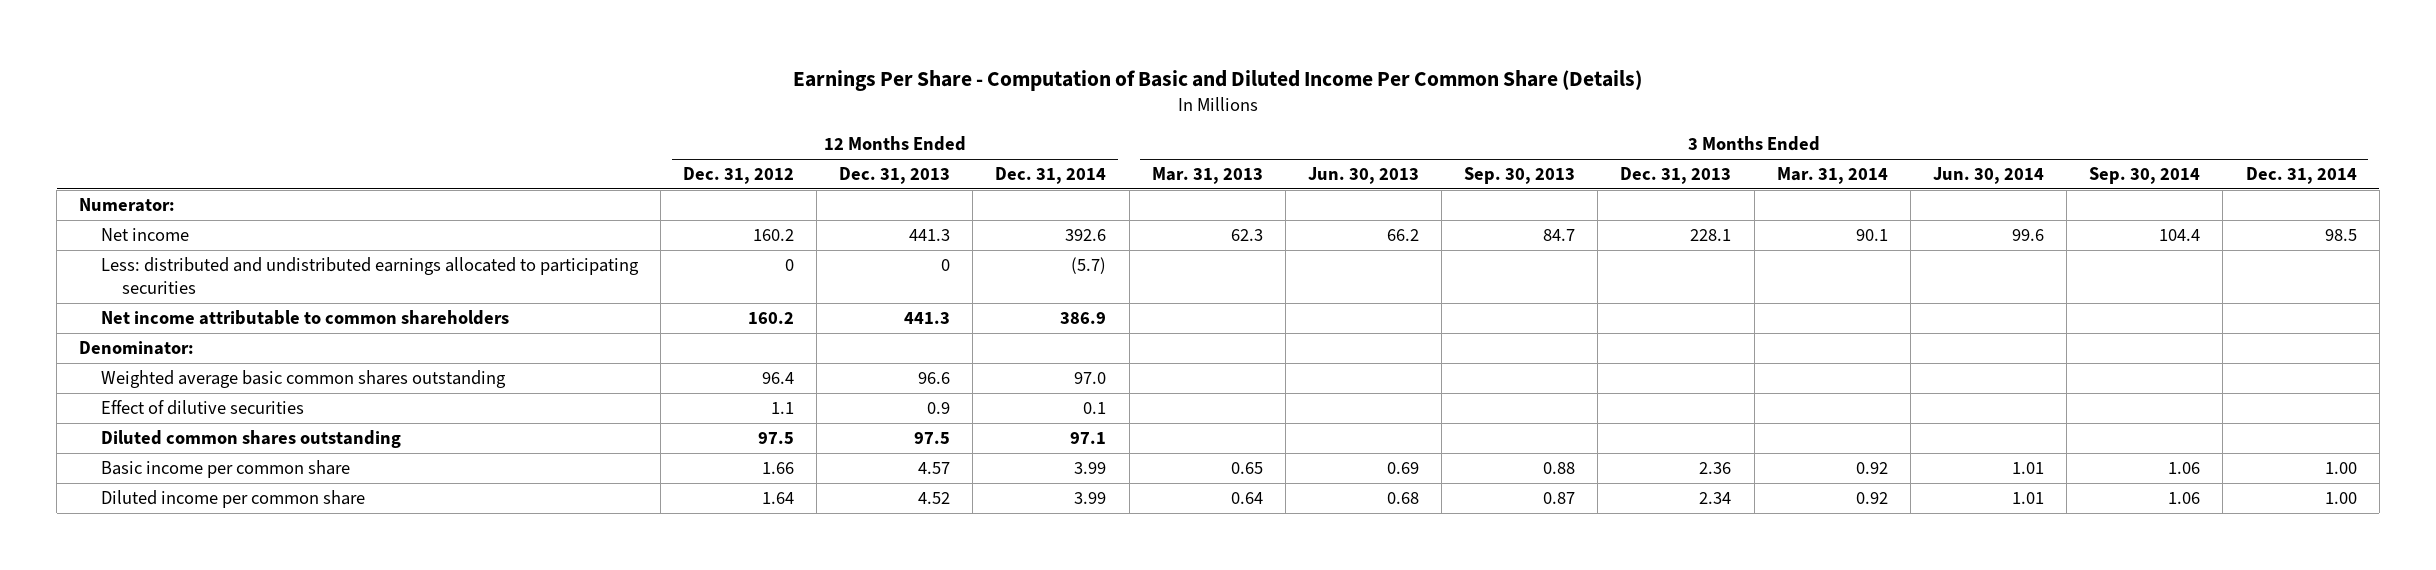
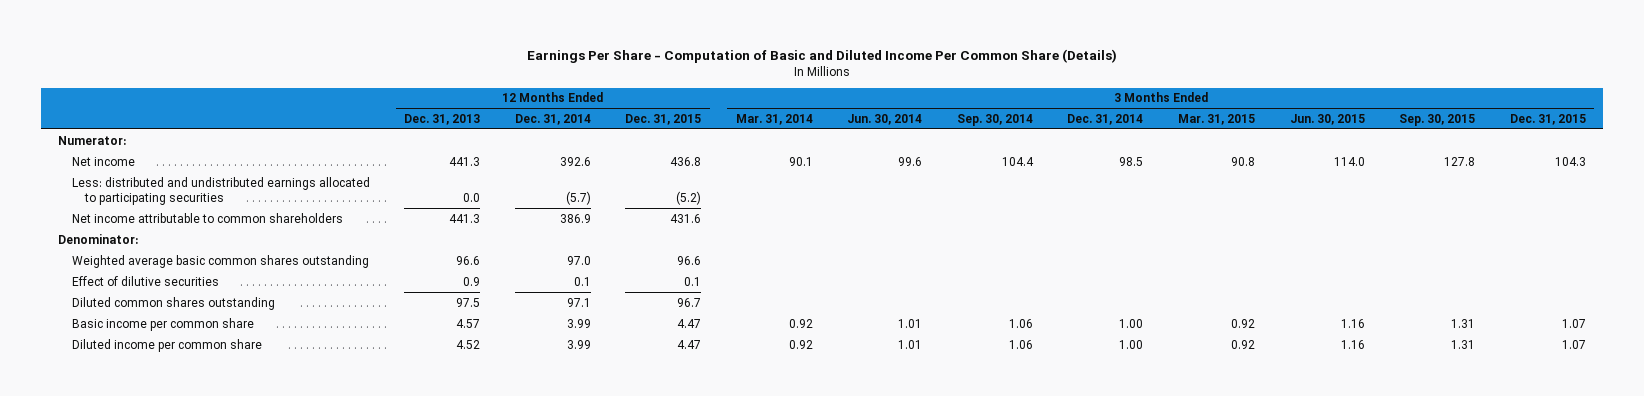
- | 12 Months Ended Dec. 31, 2012 | 12 Months Ended Dec. 31, 2013 | 12 Months Ended Dec. 31, 2014 | 3 Months Ended Mar. 31, 2013 | 3 Months Ended Jun. 30, 2013 | 3 Months Ended Sep. 30, 2013 | 3 Months Ended Dec. 31, 2013 | 3 Months Ended Mar. 31, 2014 | 3 Months Ended Jun. 30, 2014 | 3 Months Ended Sep. 30, 2014 | 3 Months Ended Dec. 31, 2014
+ | 12 Months Ended Dec. 31, 2013 | 12 Months Ended Dec. 31, 2014 | 12 Months Ended Dec. 31, 2015 | 3 Months Ended Mar. 31, 2014 | 3 Months Ended Jun. 30, 2014 | 3 Months Ended Sep. 30, 2014 | 3 Months Ended Dec. 31, 2014 | 3 Months Ended Mar. 31, 2015 | 3 Months Ended Jun. 30, 2015 | 3 Months Ended Sep. 30, 2015 | 3 Months Ended Dec. 31, 2015
- Less: distributed and undistributed earnings allocated to participating securities | 0 | 0 | (5.7) | | | | | | | |
+ Less: distributed and undistributed earnings allocated to participating securities | 0.0 | (5.7) | (5.2) | | | | | | | |

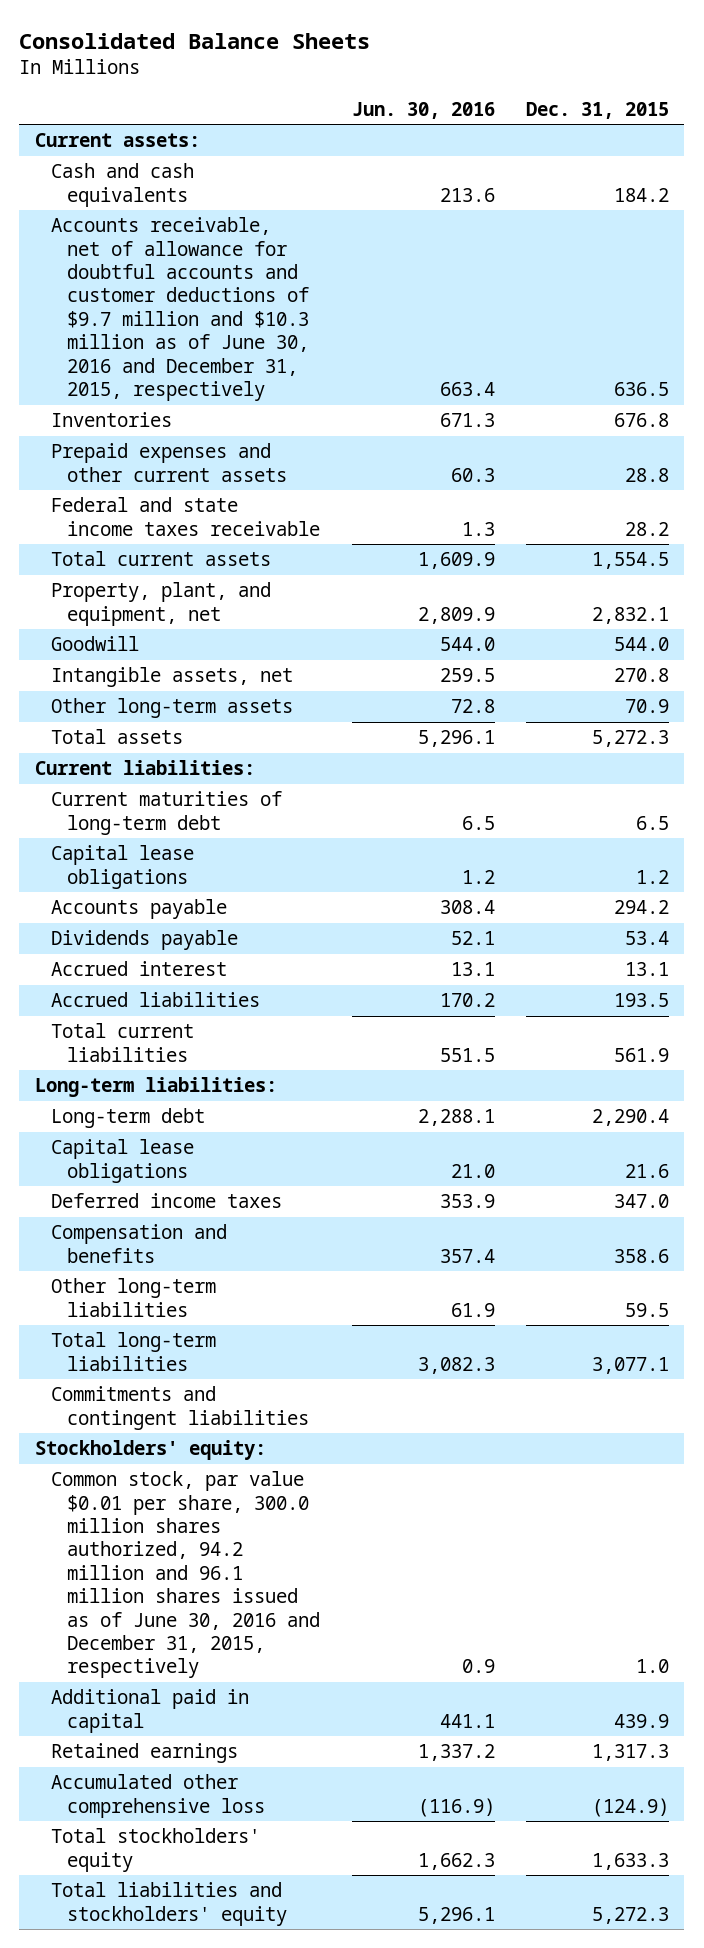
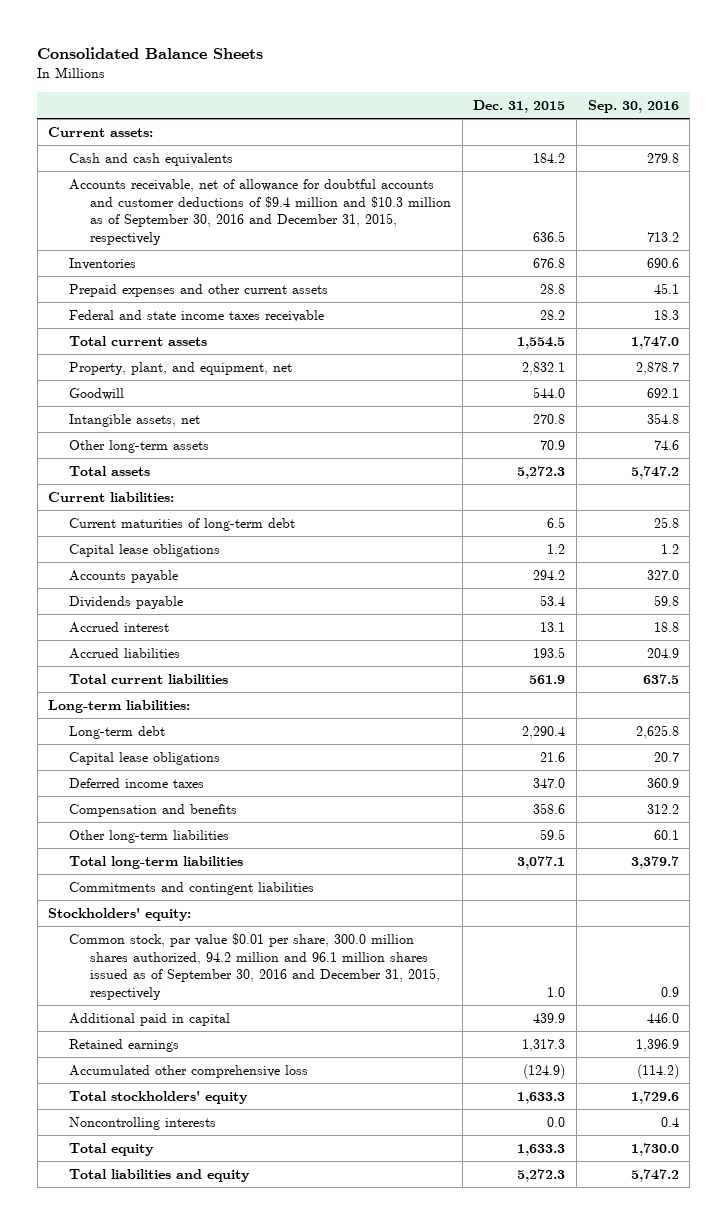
- | Jun. 30, 2016 | Dec. 31, 2015
+ | Dec. 31, 2015 | Sep. 30, 2016
- Accounts receivable, net of allowance for doubtful accounts and customer deductions of $9.7 million and $10.3 million as of June 30, 2016 and December 31, 2015, respectively | 663.4 | 636.5
+ Accounts receivable, net of allowance for doubtful accounts and customer deductions of $9.4 million and $10.3 million as of September 30, 2016 and December 31, 2015, respectively | 636.5 | 713.2
- Common stock, par value $0.01 per share, 300.0 million shares authorized, 94.2 million and 96.1 million shares issued as of June 30, 2016 and December 31, 2015, respectively | 0.9 | 1.0
+ Common stock, par value $0.01 per share, 300.0 million shares authorized, 94.2 million and 96.1 million shares issued as of September 30, 2016 and December 31, 2015, respectively | 1.0 | 0.9
- Total liabilities and stockholders' equity | 5,296.1 | 5,272.3
+ Noncontrolling interests | 0.0 | 0.4
+ Total equity | 1,633.3 | 1,730.0
+ Total liabilities and equity | 5,272.3 | 5,747.2

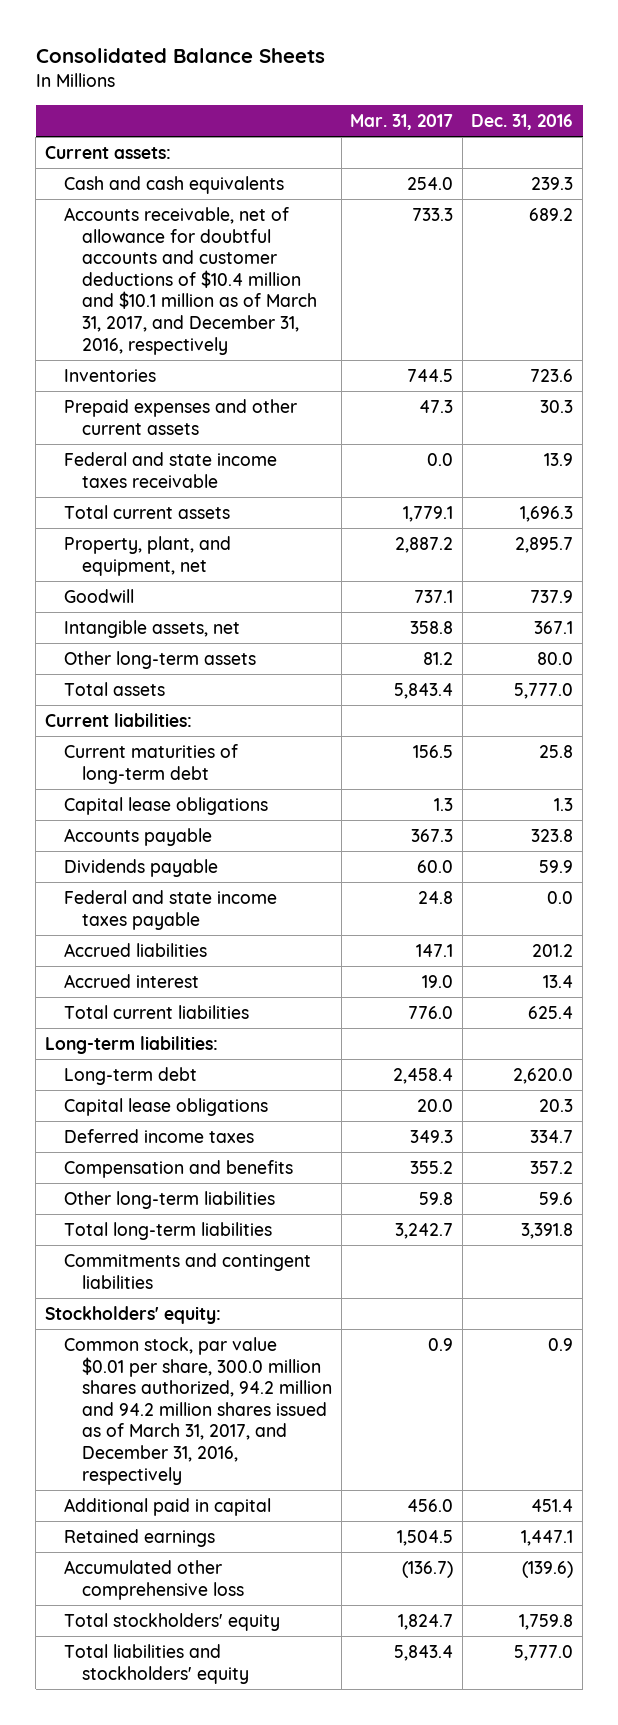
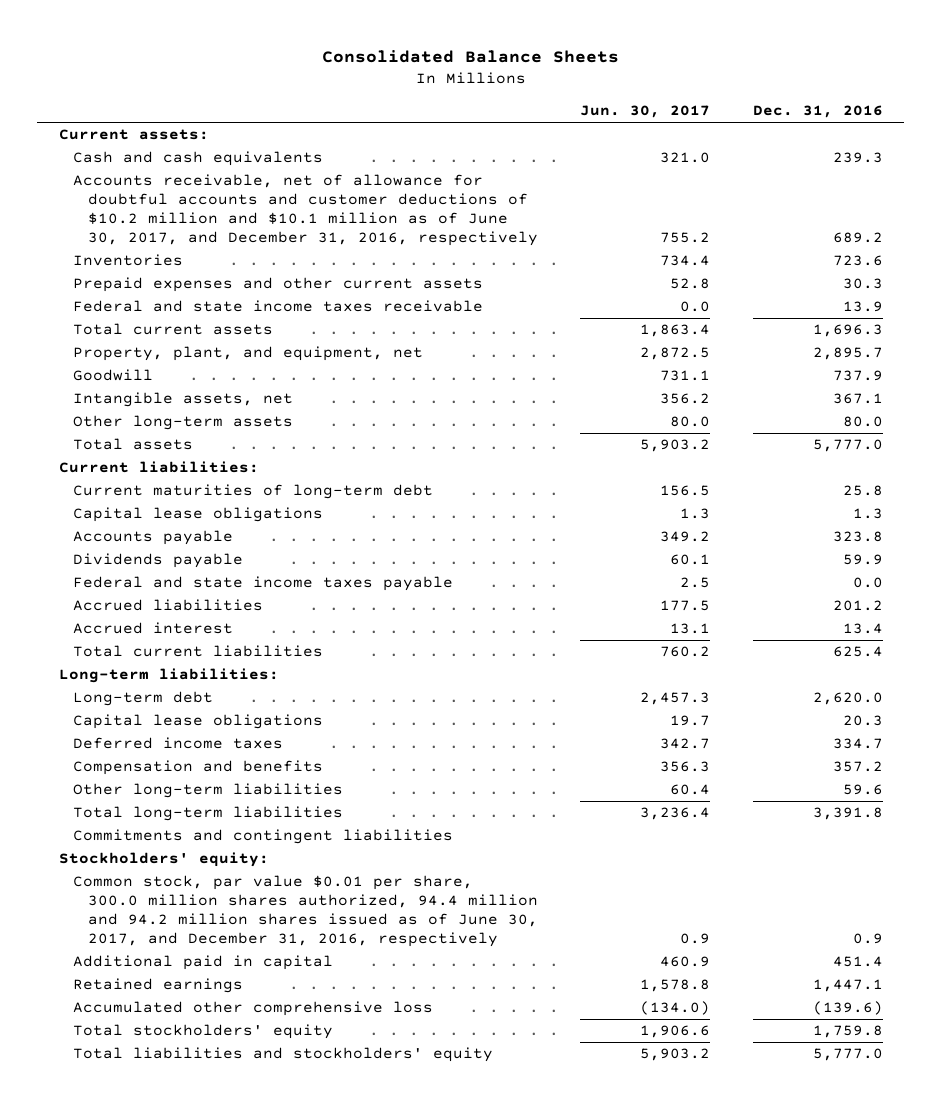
- | Mar. 31, 2017 | Dec. 31, 2016
+ | Jun. 30, 2017 | Dec. 31, 2016
- Accounts receivable, net of allowance for doubtful accounts and customer deductions of $10.4 million and $10.1 million as of March 31, 2017, and December 31, 2016, respectively | 733.3 | 689.2
+ Accounts receivable, net of allowance for doubtful accounts and customer deductions of $10.2 million and $10.1 million as of June 30, 2017, and December 31, 2016, respectively | 755.2 | 689.2
- Common stock, par value $0.01 per share, 300.0 million shares authorized, 94.2 million and 94.2 million shares issued as of March 31, 2017, and December 31, 2016, respectively | 0.9 | 0.9
+ Common stock, par value $0.01 per share, 300.0 million shares authorized, 94.4 million and 94.2 million shares issued as of June 30, 2017, and December 31, 2016, respectively | 0.9 | 0.9

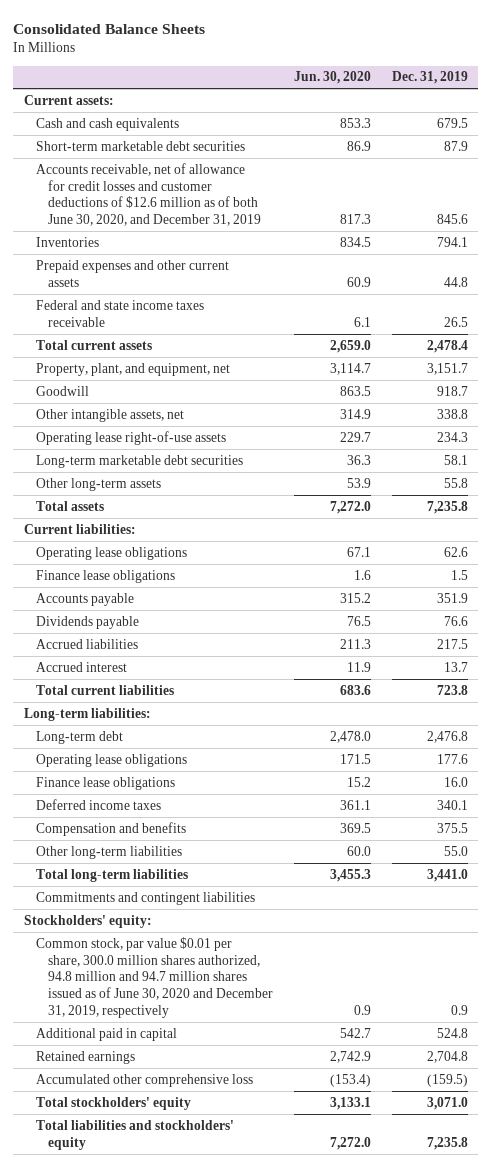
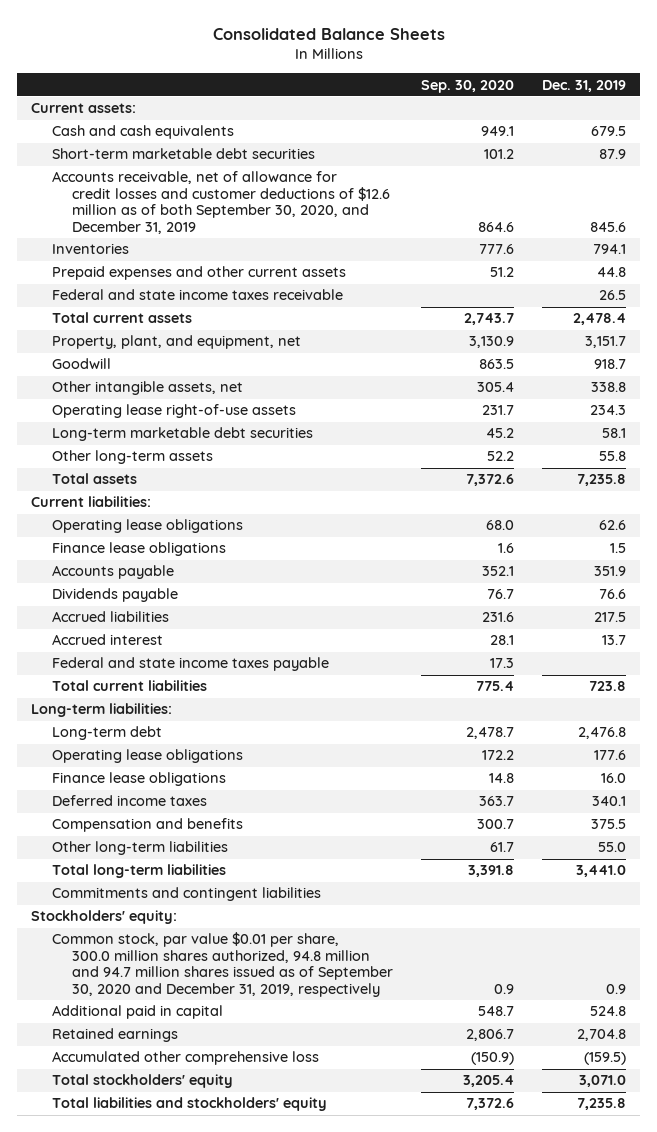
- | Jun. 30, 2020 | Dec. 31, 2019
+ | Sep. 30, 2020 | Dec. 31, 2019
- Accounts receivable, net of allowance for credit losses and customer deductions of $12.6 million as of both June 30, 2020, and December 31, 2019 | 817.3 | 845.6
+ Accounts receivable, net of allowance for credit losses and customer deductions of $12.6 million as of both September 30, 2020, and December 31, 2019 | 864.6 | 845.6
+ Federal and state income taxes payable | 17.3 |
- Common stock, par value $0.01 per share, 300.0 million shares authorized, 94.8 million and 94.7 million shares issued as of June 30, 2020 and December 31, 2019, respectively | 0.9 | 0.9
+ Common stock, par value $0.01 per share, 300.0 million shares authorized, 94.8 million and 94.7 million shares issued as of September 30, 2020 and December 31, 2019, respectively | 0.9 | 0.9

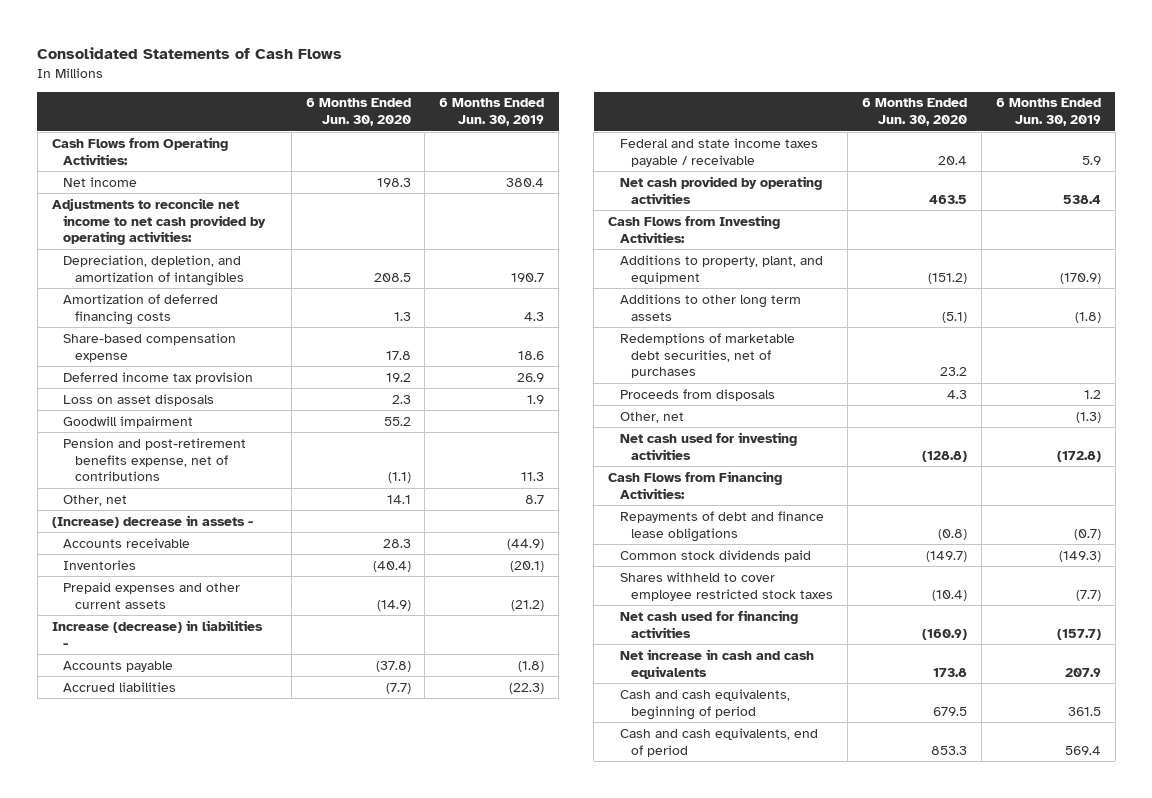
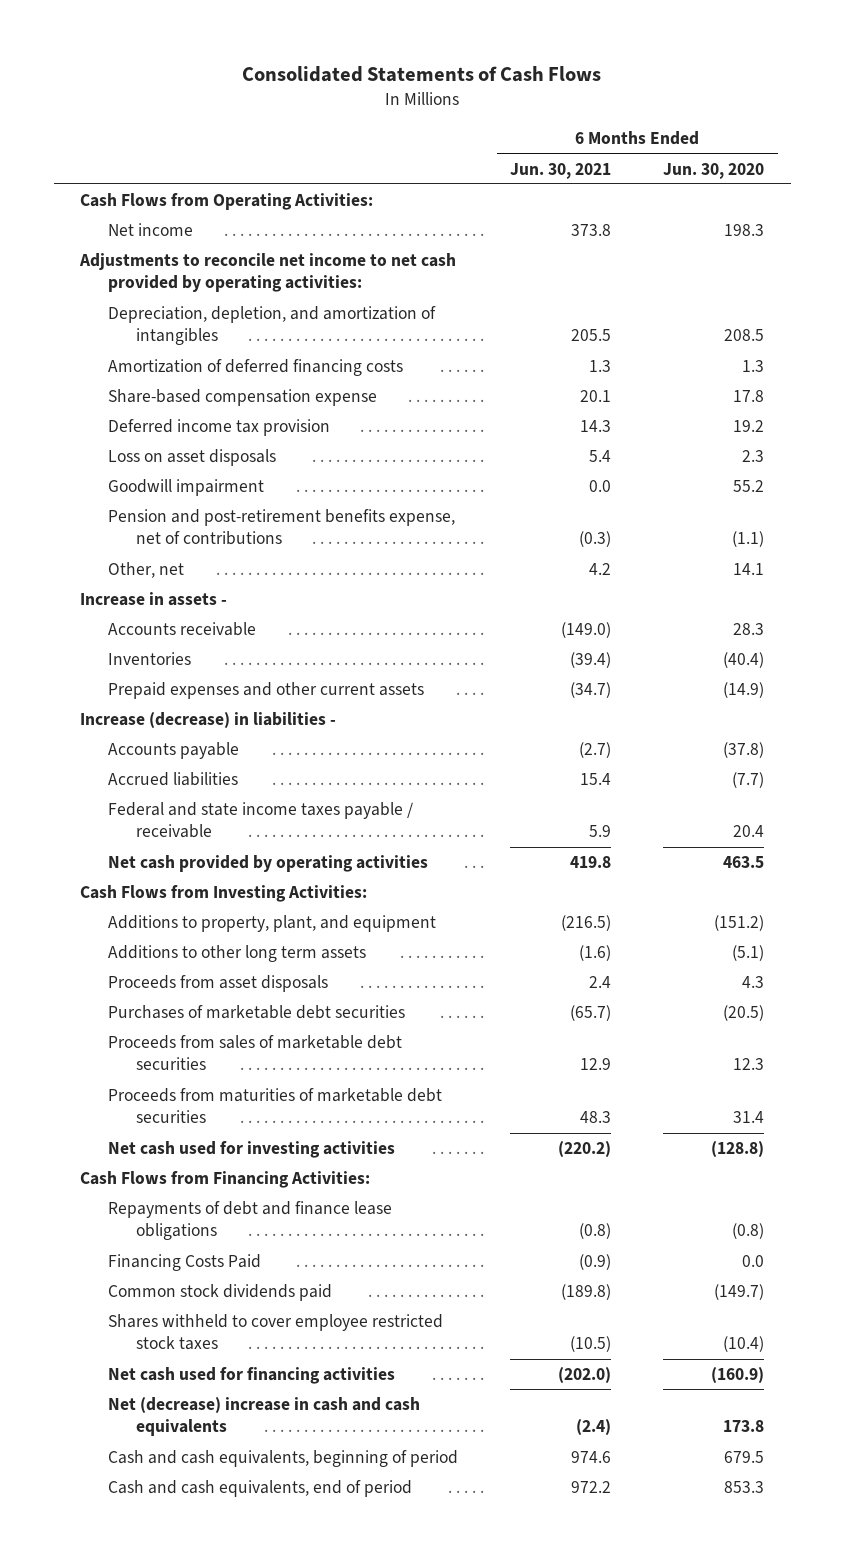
- | 6 Months Ended Jun. 30, 2020 | 6 Months Ended Jun. 30, 2019
+ | 6 Months Ended Jun. 30, 2021 | 6 Months Ended Jun. 30, 2020
- (Increase) decrease in assets -
+ Increase in assets -
- Redemptions of marketable debt securities, net of purchases | 23.2 |
- Proceeds from disposals | 4.3 | 1.2
- Other, net | | (1.3)
+ Proceeds from asset disposals | 2.4 | 4.3
+ Purchases of marketable debt securities | (65.7) | (20.5)
+ Proceeds from sales of marketable debt securities | 12.9 | 12.3
+ Proceeds from maturities of marketable debt securities | 48.3 | 31.4
+ Financing Costs Paid | (0.9) | 0.0
- Net increase in cash and cash equivalents | 173.8 | 207.9
+ Net (decrease) increase in cash and cash equivalents | (2.4) | 173.8

